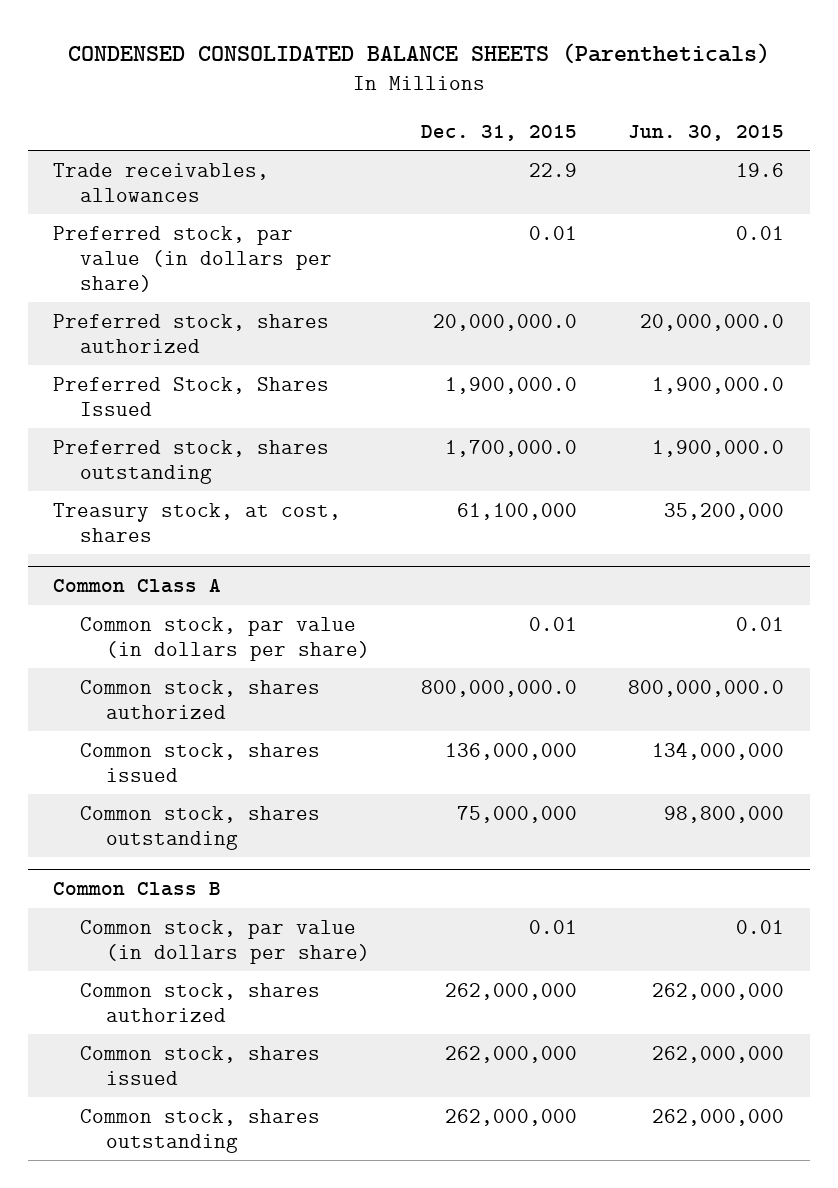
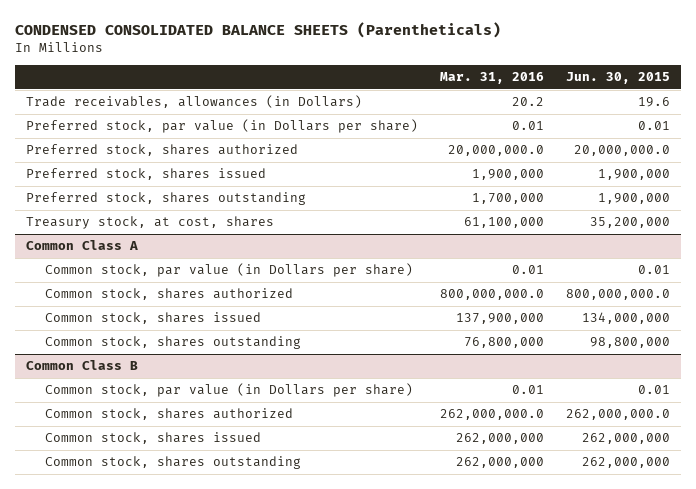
- | Dec. 31, 2015 | Jun. 30, 2015
+ | Mar. 31, 2016 | Jun. 30, 2015
- Trade receivables, allowances | 22.9 | 19.6
- Preferred stock, par value (in dollars per share) | 0.01 | 0.01
+ Trade receivables, allowances (in Dollars) | 20.2 | 19.6
+ Preferred stock, par value (in Dollars per share) | 0.01 | 0.01
- Preferred Stock, Shares Issued | 1,900,000.0 | 1,900,000.0
- Preferred stock, shares outstanding | 1,700,000.0 | 1,900,000.0
+ Preferred stock, shares issued | 1,900,000 | 1,900,000
+ Preferred stock, shares outstanding | 1,700,000 | 1,900,000
@ Common Class A
- Common stock, par value (in dollars per share) | 0.01 | 0.01
+ Common stock, par value (in Dollars per share) | 0.01 | 0.01
@ Common Class B
- Common stock, par value (in dollars per share) | 0.01 | 0.01
- Common stock, shares authorized | 262,000,000 | 262,000,000
+ Common stock, par value (in Dollars per share) | 0.01 | 0.01
+ Common stock, shares authorized | 262,000,000.0 | 262,000,000.0

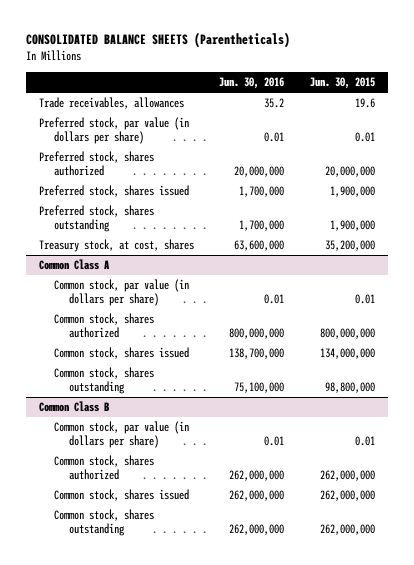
- CONDENSED CONSOLIDATED BALANCE SHEETS (Parentheticals)
+ CONSOLIDATED BALANCE SHEETS (Parentheticals)
- | Mar. 31, 2016 | Jun. 30, 2015
+ | Jun. 30, 2016 | Jun. 30, 2015
- Trade receivables, allowances (in Dollars) | 20.2 | 19.6
- Preferred stock, par value (in Dollars per share) | 0.01 | 0.01
- Preferred stock, shares authorized | 20,000,000.0 | 20,000,000.0
+ Trade receivables, allowances | 35.2 | 19.6
+ Preferred stock, par value (in dollars per share) | 0.01 | 0.01
+ Preferred stock, shares authorized | 20,000,000 | 20,000,000
@ Common Class A
- Common stock, par value (in Dollars per share) | 0.01 | 0.01
- Common stock, shares authorized | 800,000,000.0 | 800,000,000.0
+ Common stock, par value (in dollars per share) | 0.01 | 0.01
+ Common stock, shares authorized | 800,000,000 | 800,000,000
@ Common Class B
- Common stock, par value (in Dollars per share) | 0.01 | 0.01
- Common stock, shares authorized | 262,000,000.0 | 262,000,000.0
+ Common stock, par value (in dollars per share) | 0.01 | 0.01
+ Common stock, shares authorized | 262,000,000 | 262,000,000

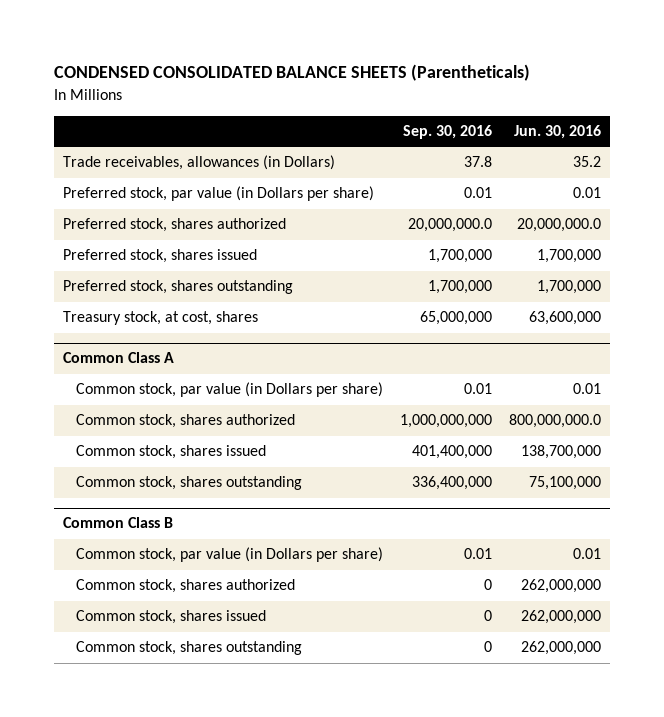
- CONSOLIDATED BALANCE SHEETS (Parentheticals)
+ CONDENSED CONSOLIDATED BALANCE SHEETS (Parentheticals)
- | Jun. 30, 2016 | Jun. 30, 2015
+ | Sep. 30, 2016 | Jun. 30, 2016
- Trade receivables, allowances | 35.2 | 19.6
- Preferred stock, par value (in dollars per share) | 0.01 | 0.01
- Preferred stock, shares authorized | 20,000,000 | 20,000,000
+ Trade receivables, allowances (in Dollars) | 37.8 | 35.2
+ Preferred stock, par value (in Dollars per share) | 0.01 | 0.01
+ Preferred stock, shares authorized | 20,000,000.0 | 20,000,000.0
@ Common Class A
- Common stock, par value (in dollars per share) | 0.01 | 0.01
- Common stock, shares authorized | 800,000,000 | 800,000,000
+ Common stock, par value (in Dollars per share) | 0.01 | 0.01
+ Common stock, shares authorized | 1,000,000,000 | 800,000,000.0
@ Common Class B
- Common stock, par value (in dollars per share) | 0.01 | 0.01
+ Common stock, par value (in Dollars per share) | 0.01 | 0.01

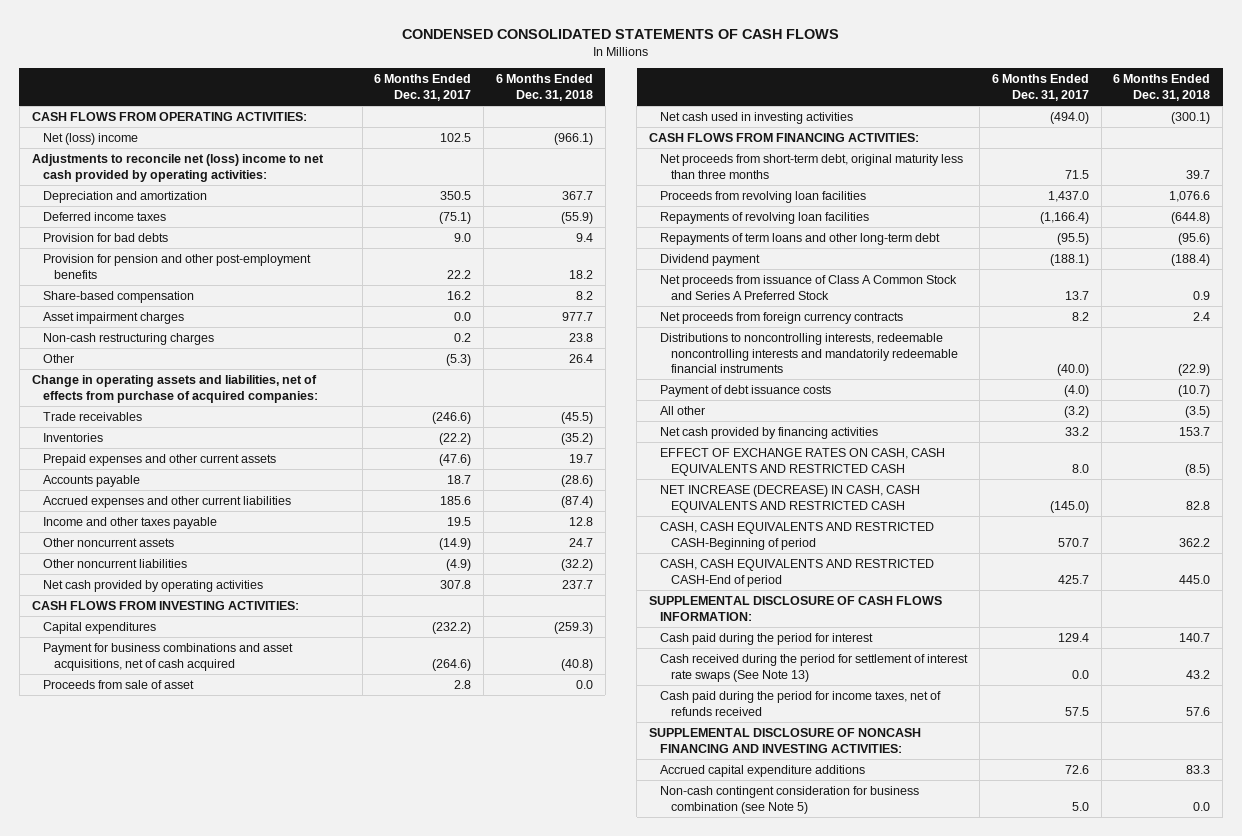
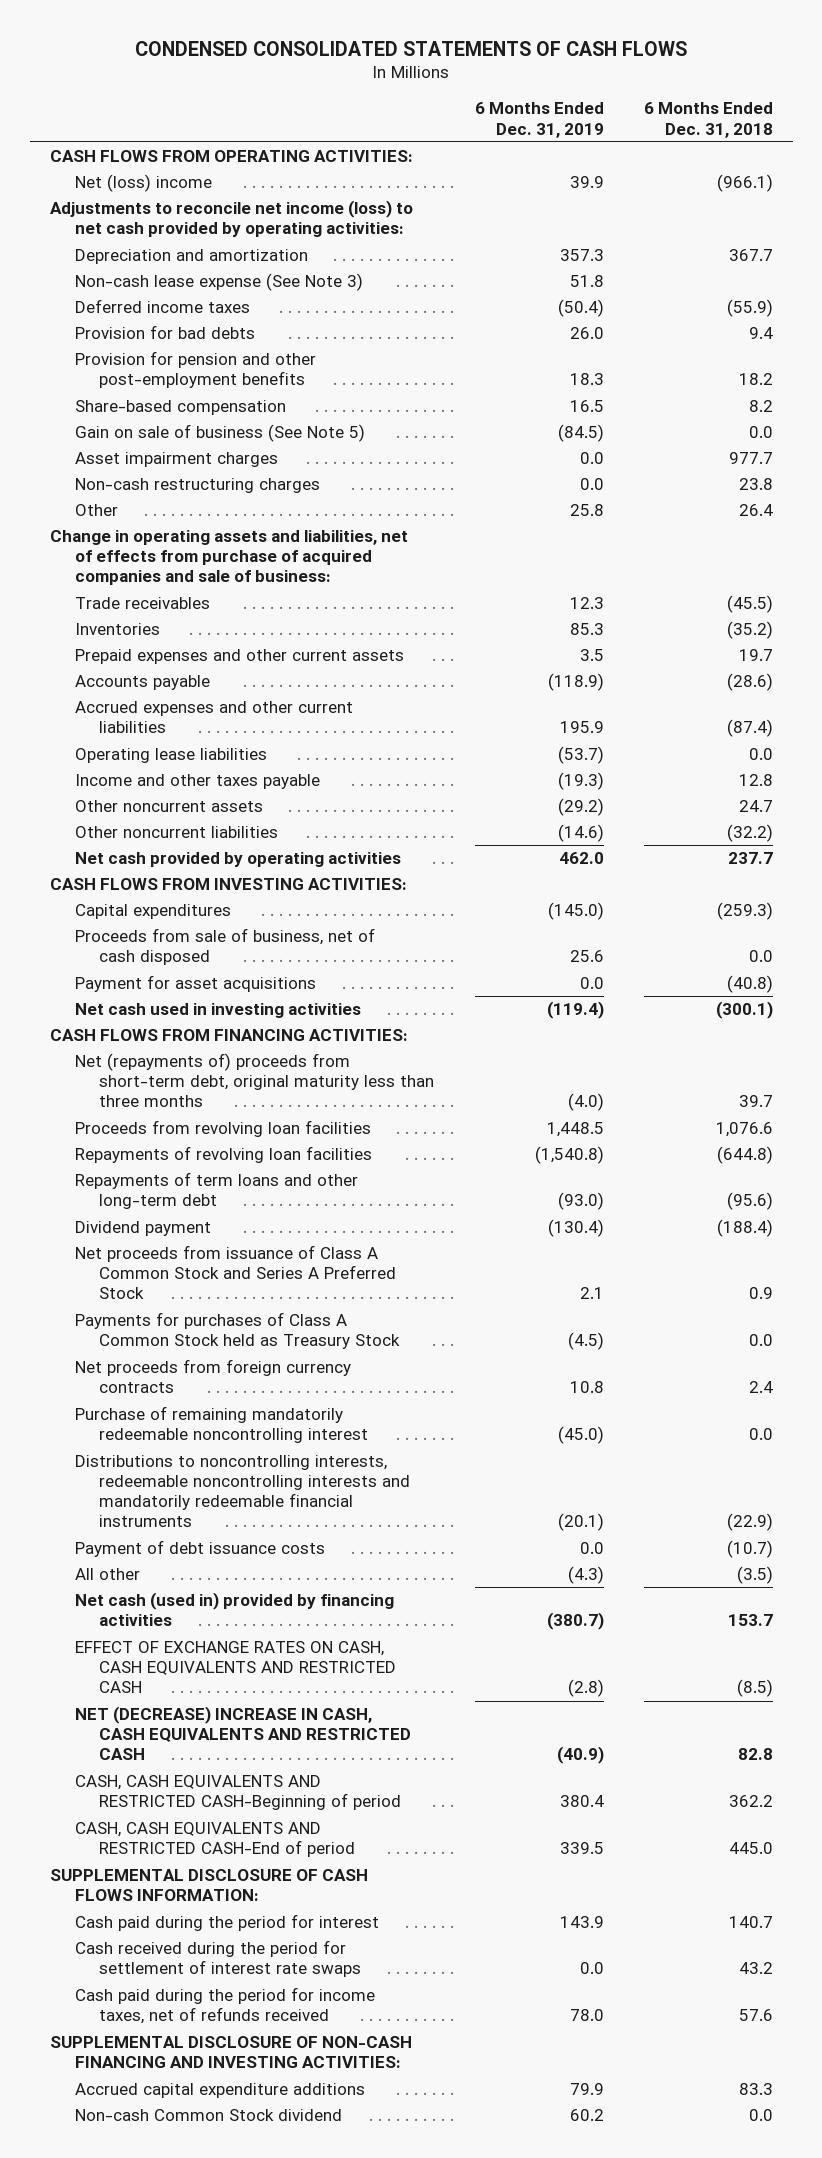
- | 6 Months Ended Dec. 31, 2017 | 6 Months Ended Dec. 31, 2018
+ | 6 Months Ended Dec. 31, 2019 | 6 Months Ended Dec. 31, 2018
- Adjustments to reconcile net (loss) income to net cash provided by operating activities:
+ Adjustments to reconcile net income (loss) to net cash provided by operating activities:
+ Non-cash lease expense (See Note 3) | 51.8 |
+ Gain on sale of business (See Note 5) | (84.5) | 0.0
- Change in operating assets and liabilities, net of effects from purchase of acquired companies:
+ Change in operating assets and liabilities, net of effects from purchase of acquired companies and sale of business:
+ Operating lease liabilities | (53.7) | 0.0
- Payment for business combinations and asset acquisitions, net of cash acquired | (264.6) | (40.8)
- Proceeds from sale of asset | 2.8 | 0.0
+ Proceeds from sale of business, net of cash disposed | 25.6 | 0.0
+ Payment for asset acquisitions | 0.0 | (40.8)
- Net proceeds from short-term debt, original maturity less than three months | 71.5 | 39.7
+ Net (repayments of) proceeds from short-term debt, original maturity less than three months | (4.0) | 39.7
+ Payments for purchases of Class A Common Stock held as Treasury Stock | (4.5) | 0.0
+ Purchase of remaining mandatorily redeemable noncontrolling interest | (45.0) | 0.0
- Net cash provided by financing activities | 33.2 | 153.7
+ Net cash (used in) provided by financing activities | (380.7) | 153.7
- NET INCREASE (DECREASE) IN CASH, CASH EQUIVALENTS AND RESTRICTED CASH | (145.0) | 82.8
+ NET (DECREASE) INCREASE IN CASH, CASH EQUIVALENTS AND RESTRICTED CASH | (40.9) | 82.8
- Cash received during the period for settlement of interest rate swaps (See Note 13) | 0.0 | 43.2
+ Cash received during the period for settlement of interest rate swaps | 0.0 | 43.2
- SUPPLEMENTAL DISCLOSURE OF NONCASH FINANCING AND INVESTING ACTIVITIES:
+ SUPPLEMENTAL DISCLOSURE OF NON-CASH FINANCING AND INVESTING ACTIVITIES:
- Non-cash contingent consideration for business combination (see Note 5) | 5.0 | 0.0
+ Non-cash Common Stock dividend | 60.2 | 0.0

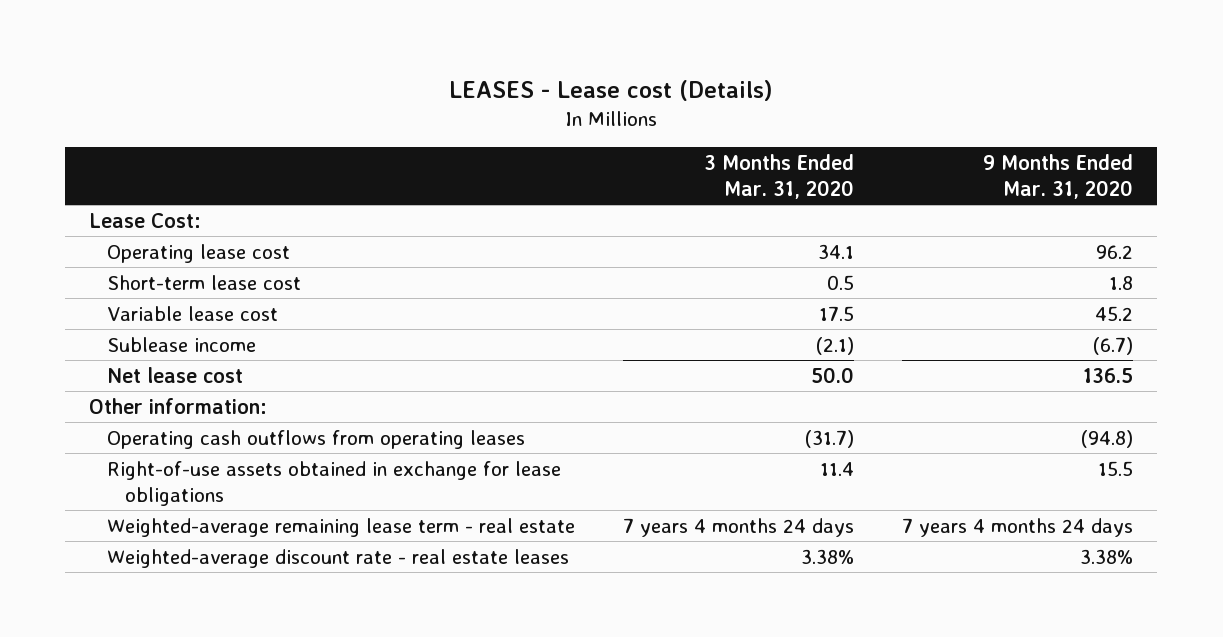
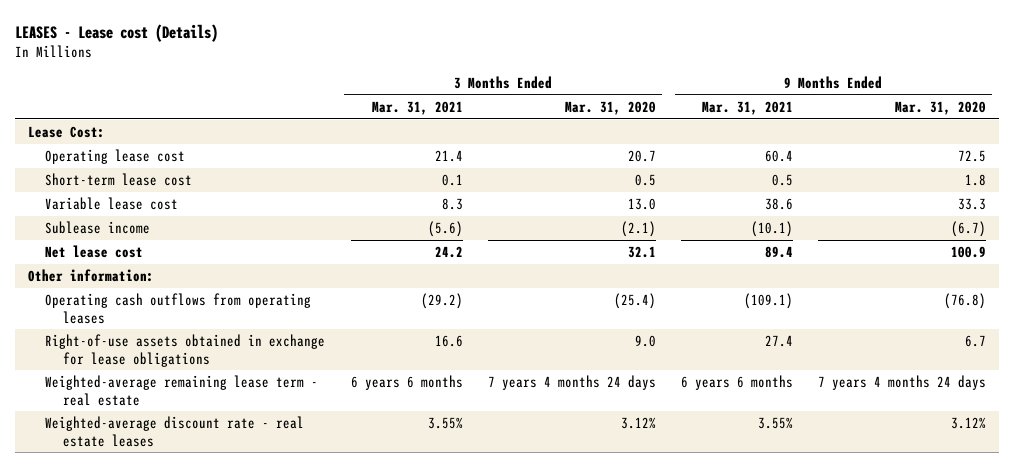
- | 3 Months Ended Mar. 31, 2020 | 9 Months Ended Mar. 31, 2020
+ | 3 Months Ended Mar. 31, 2021 | 3 Months Ended Mar. 31, 2020 | 9 Months Ended Mar. 31, 2021 | 9 Months Ended Mar. 31, 2020
- Operating lease cost | 34.1 | 96.2
+ Operating lease cost | 21.4 | 20.7 | 60.4 | 72.5
- Variable lease cost | 17.5 | 45.2
+ Variable lease cost | 8.3 | 13.0 | 38.6 | 33.3
- Net lease cost | 50.0 | 136.5
+ Net lease cost | 24.2 | 32.1 | 89.4 | 100.9
- Operating cash outflows from operating leases | (31.7) | (94.8)
- Right-of-use assets obtained in exchange for lease obligations | 11.4 | 15.5
+ Operating cash outflows from operating leases | (29.2) | (25.4) | (109.1) | (76.8)
+ Right-of-use assets obtained in exchange for lease obligations | 16.6 | 9.0 | 27.4 | 6.7
- Weighted-average discount rate - real estate leases | 3.38% | 3.38%
+ Weighted-average discount rate - real estate leases | 3.55% | 3.12% | 3.55% | 3.12%

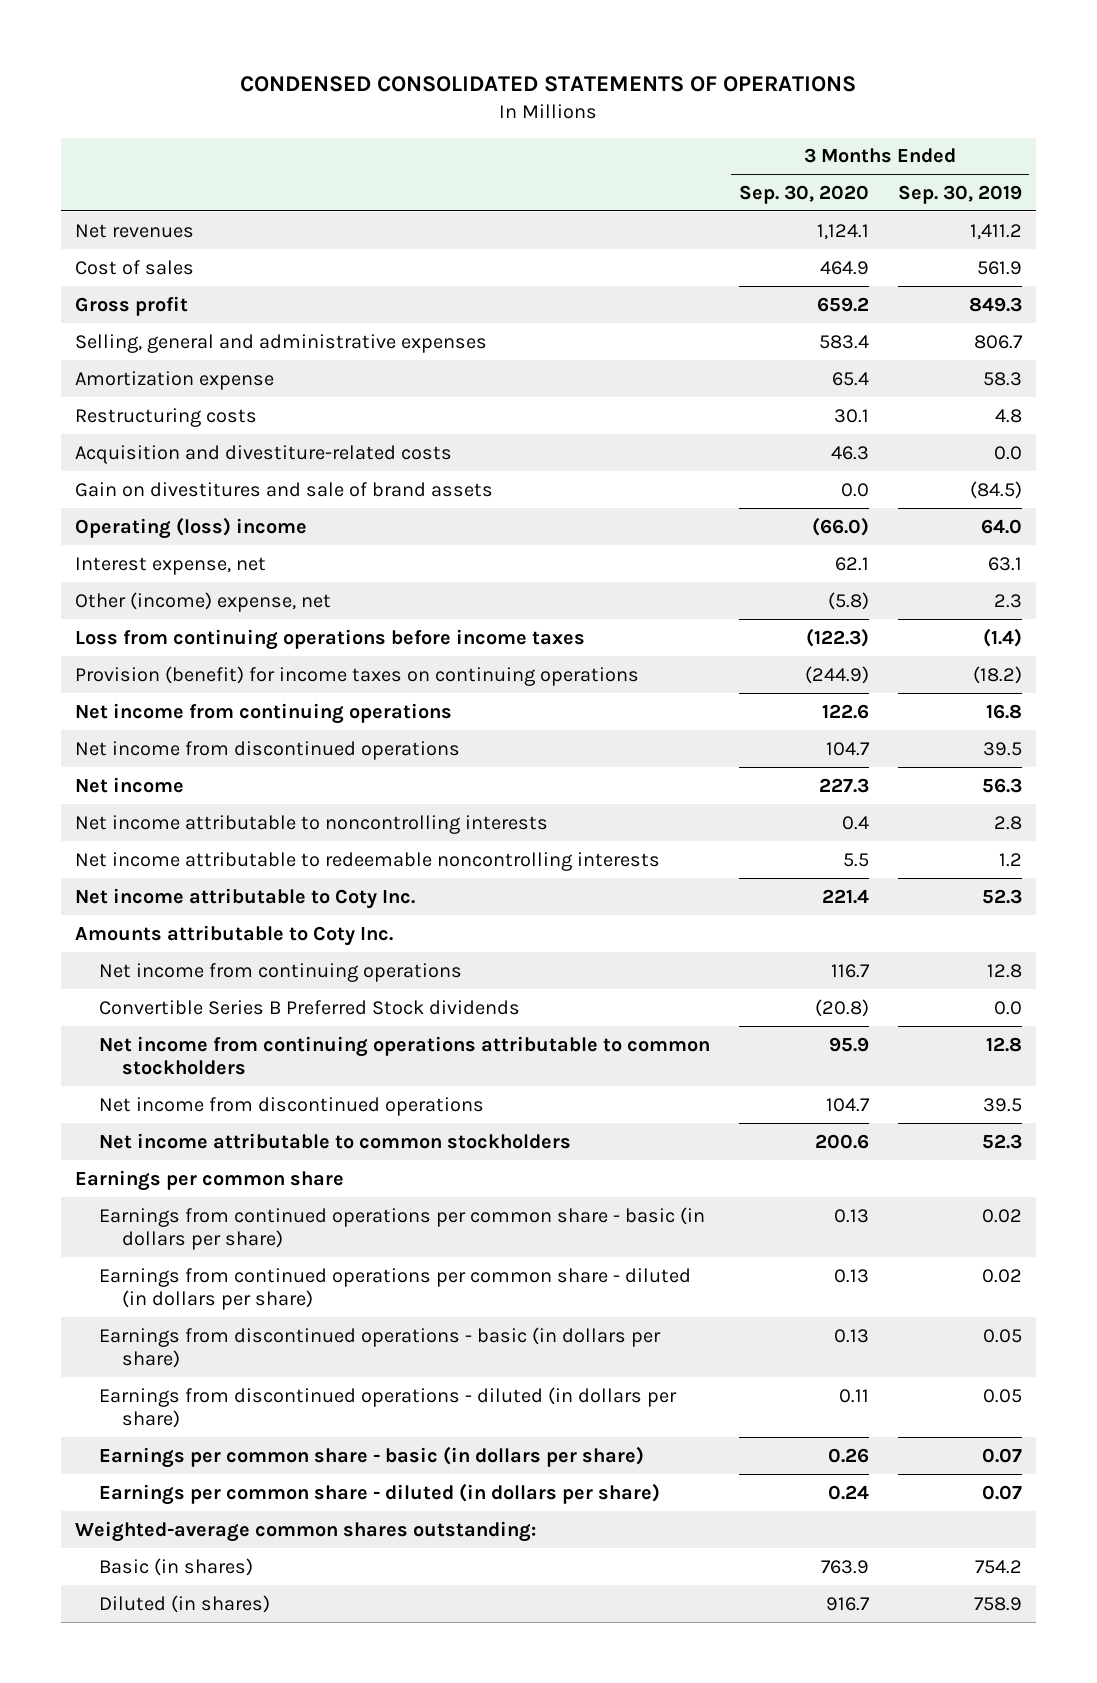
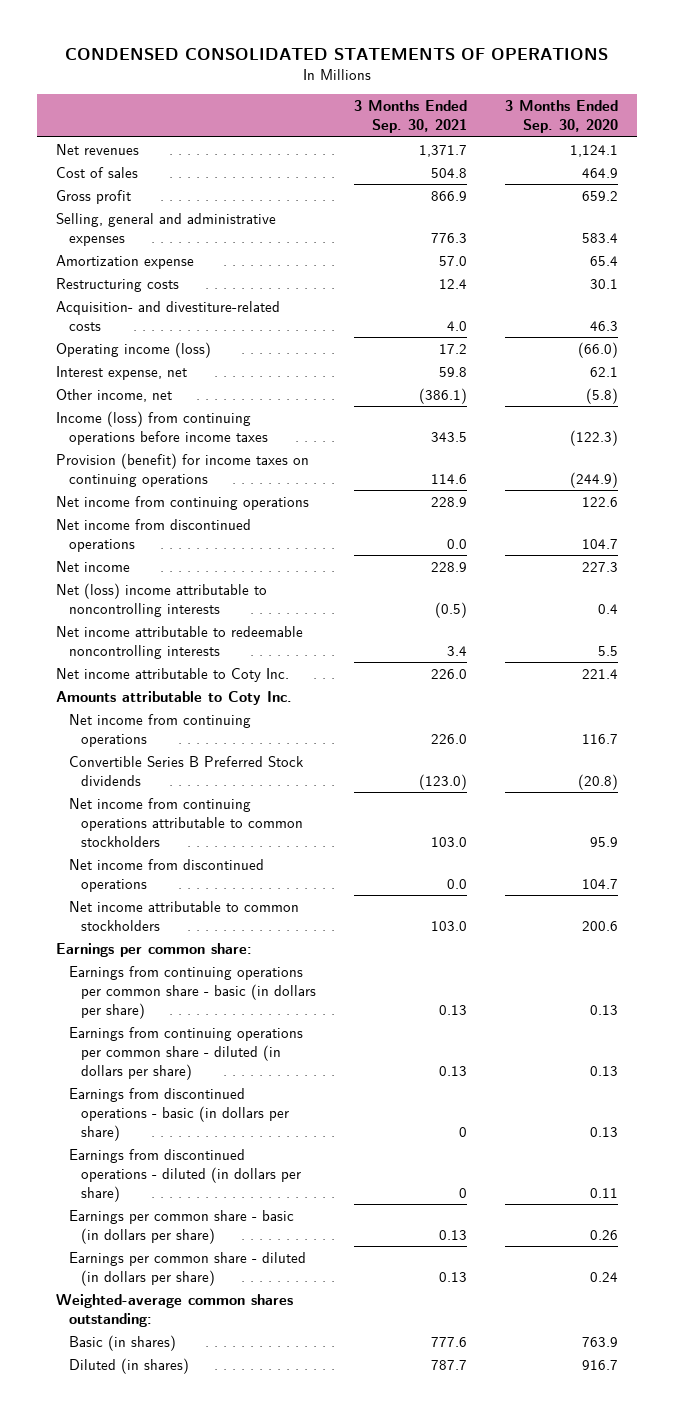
- | 3 Months Ended Sep. 30, 2020 | 3 Months Ended Sep. 30, 2019
+ | 3 Months Ended Sep. 30, 2021 | 3 Months Ended Sep. 30, 2020
- Acquisition and divestiture-related costs | 46.3 | 0.0
- Gain on divestitures and sale of brand assets | 0.0 | (84.5)
- Operating (loss) income | (66.0) | 64.0
+ Acquisition- and divestiture-related costs | 4.0 | 46.3
+ Operating income (loss) | 17.2 | (66.0)
- Other (income) expense, net | (5.8) | 2.3
- Loss from continuing operations before income taxes | (122.3) | (1.4)
+ Other income, net | (386.1) | (5.8)
+ Income (loss) from continuing operations before income taxes | 343.5 | (122.3)
- Net income attributable to noncontrolling interests | 0.4 | 2.8
+ Net (loss) income attributable to noncontrolling interests | (0.5) | 0.4
- Earnings per common share
- Earnings from continued operations per common share - basic (in dollars per share) | 0.13 | 0.02
- Earnings from continued operations per common share - diluted (in dollars per share) | 0.13 | 0.02
+ Earnings per common share:
+ Earnings from continuing operations per common share - basic (in dollars per share) | 0.13 | 0.13
+ Earnings from continuing operations per common share - diluted (in dollars per share) | 0.13 | 0.13

